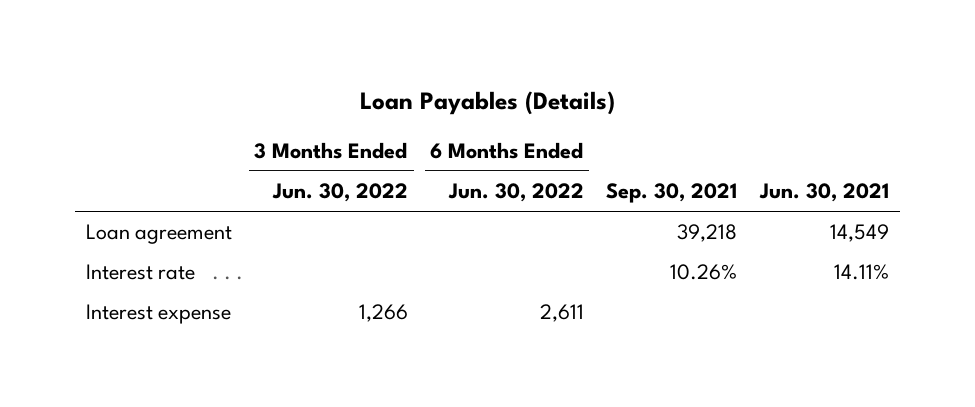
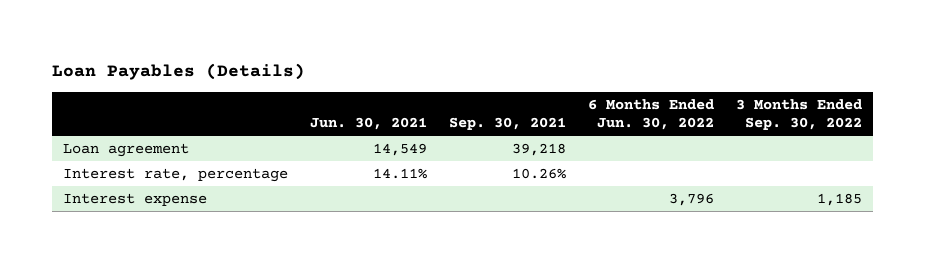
- | 3 Months Ended Jun. 30, 2022 | 6 Months Ended Jun. 30, 2022 | Sep. 30, 2021 | Jun. 30, 2021
+ | Jun. 30, 2021 | Sep. 30, 2021 | 6 Months Ended Jun. 30, 2022 | 3 Months Ended Sep. 30, 2022
- Interest rate | | | 10.26% | 14.11%
- Interest expense | 1,266 | 2,611 | |
+ Interest rate, percentage | 14.11% | 10.26% | |
+ Interest expense | | | 3,796 | 1,185

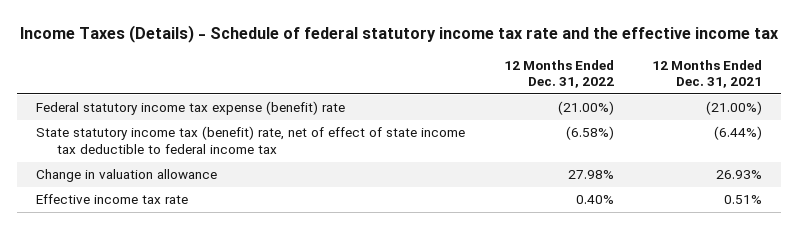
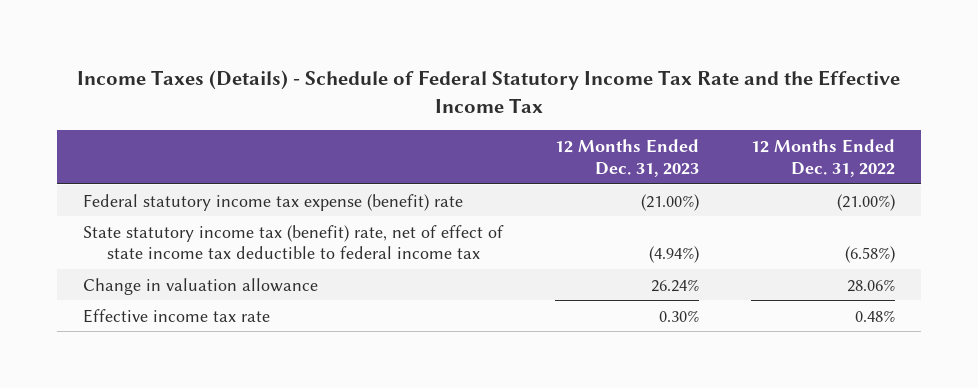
- Income Taxes (Details) - Schedule of federal statutory income tax rate and the effective income tax
+ Income Taxes (Details) - Schedule of Federal Statutory Income Tax Rate and the Effective Income Tax
- | 12 Months Ended Dec. 31, 2022 | 12 Months Ended Dec. 31, 2021
+ | 12 Months Ended Dec. 31, 2023 | 12 Months Ended Dec. 31, 2022
- Change in valuation allowance | 27.98% | 26.93%
- Effective income tax rate | 0.40% | 0.51%
+ Change in valuation allowance | 26.24% | 28.06%
+ Effective income tax rate | 0.30% | 0.48%

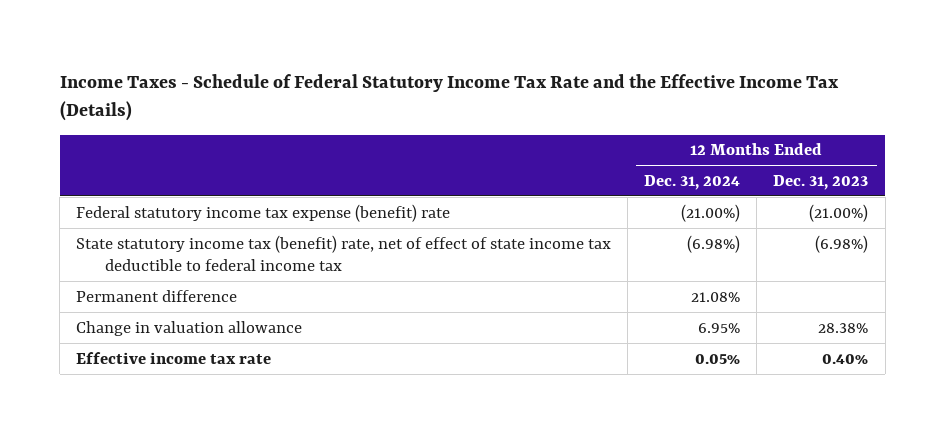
- Income Taxes (Details) - Schedule of Federal Statutory Income Tax Rate and the Effective Income Tax
+ Income Taxes - Schedule of Federal Statutory Income Tax Rate and the Effective Income Tax (Details)
- | 12 Months Ended Dec. 31, 2023 | 12 Months Ended Dec. 31, 2022
+ | 12 Months Ended Dec. 31, 2024 | 12 Months Ended Dec. 31, 2023
- State statutory income tax (benefit) rate, net of effect of state income tax deductible to federal income tax | (4.94%) | (6.58%)
- Change in valuation allowance | 26.24% | 28.06%
- Effective income tax rate | 0.30% | 0.48%
+ State statutory income tax (benefit) rate, net of effect of state income tax deductible to federal income tax | (6.98%) | (6.98%)
+ Permanent difference | 21.08% |
+ Change in valuation allowance | 6.95% | 28.38%
+ Effective income tax rate | 0.05% | 0.40%

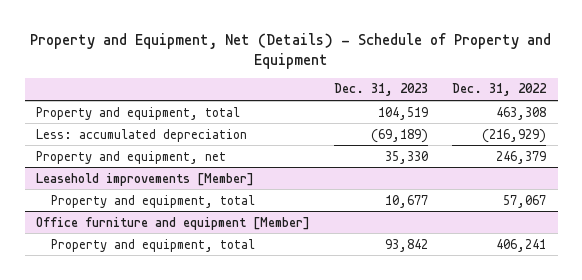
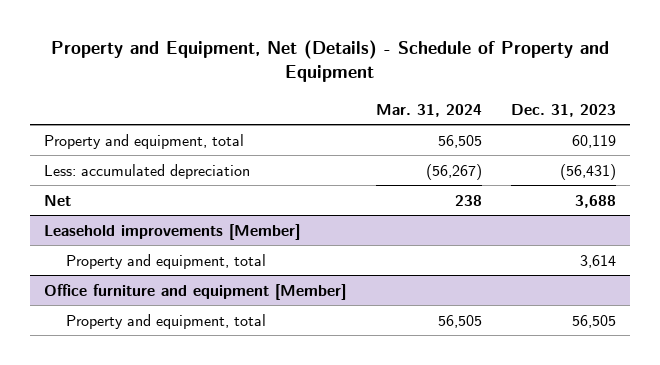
- | Dec. 31, 2023 | Dec. 31, 2022
+ | Mar. 31, 2024 | Dec. 31, 2023
- Property and equipment, total | 104,519 | 463,308
- Less: accumulated depreciation | (69,189) | (216,929)
- Property and equipment, net | 35,330 | 246,379
+ Property and equipment, total | 56,505 | 60,119
+ Less: accumulated depreciation | (56,267) | (56,431)
+ Net | 238 | 3,688
@ Leasehold improvements [Member]
- Property and equipment, total | 10,677 | 57,067
+ Property and equipment, total | | 3,614
@ Office furniture and equipment [Member]
- Property and equipment, total | 93,842 | 406,241
+ Property and equipment, total | 56,505 | 56,505

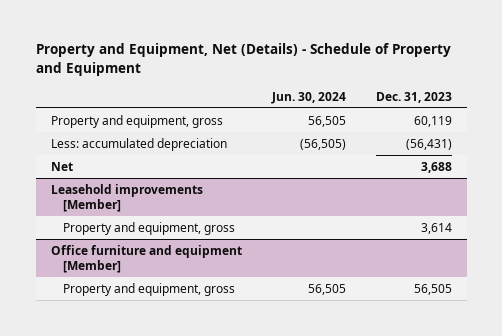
- | Mar. 31, 2024 | Dec. 31, 2023
+ | Jun. 30, 2024 | Dec. 31, 2023
- Property and equipment, total | 56,505 | 60,119
+ Property and equipment, gross | 56,505 | 60,119
@ Leasehold improvements [Member]
- Property and equipment, total | | 3,614
+ Property and equipment, gross | | 3,614
@ Office furniture and equipment [Member]
- Property and equipment, total | 56,505 | 56,505
+ Property and equipment, gross | 56,505 | 56,505

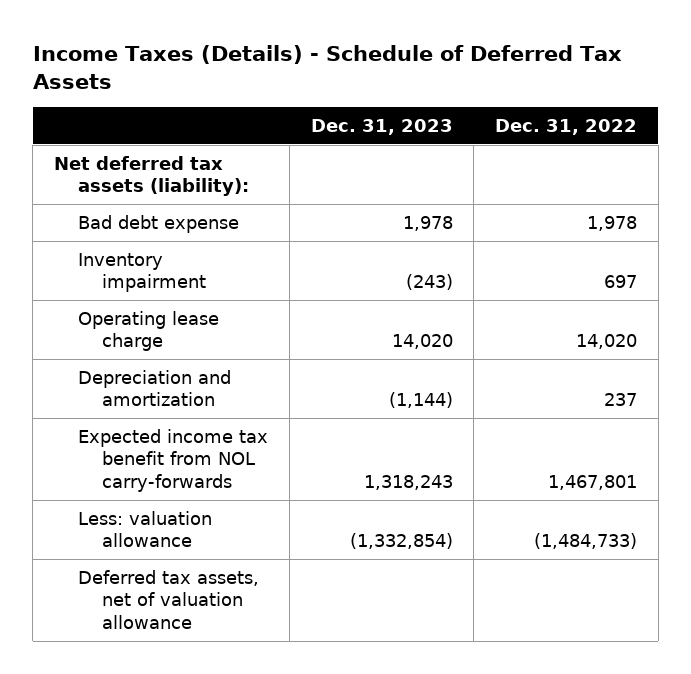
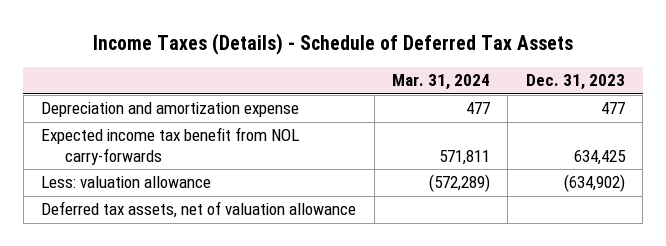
- | Dec. 31, 2023 | Dec. 31, 2022
+ | Mar. 31, 2024 | Dec. 31, 2023
- Net deferred tax assets (liability):
- Bad debt expense | 1,978 | 1,978
- Inventory impairment | (243) | 697
- Operating lease charge | 14,020 | 14,020
- Depreciation and amortization | (1,144) | 237
- Expected income tax benefit from NOL carry-forwards | 1,318,243 | 1,467,801
- Less: valuation allowance | (1,332,854) | (1,484,733)
+ Depreciation and amortization expense | 477 | 477
+ Expected income tax benefit from NOL carry-forwards | 571,811 | 634,425
+ Less: valuation allowance | (572,289) | (634,902)

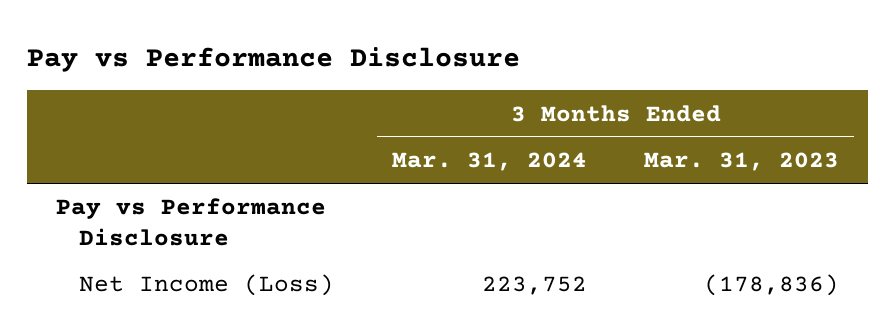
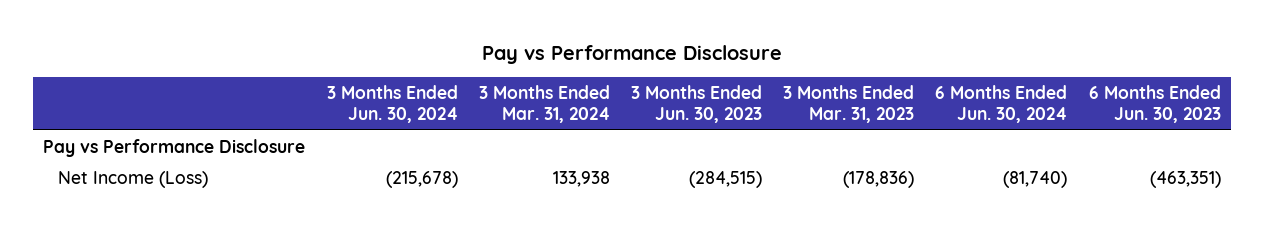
- | 3 Months Ended Mar. 31, 2024 | 3 Months Ended Mar. 31, 2023
+ | 3 Months Ended Jun. 30, 2024 | 3 Months Ended Mar. 31, 2024 | 3 Months Ended Jun. 30, 2023 | 3 Months Ended Mar. 31, 2023 | 6 Months Ended Jun. 30, 2024 | 6 Months Ended Jun. 30, 2023
- Net Income (Loss) | 223,752 | (178,836)
+ Net Income (Loss) | (215,678) | 133,938 | (284,515) | (178,836) | (81,740) | (463,351)

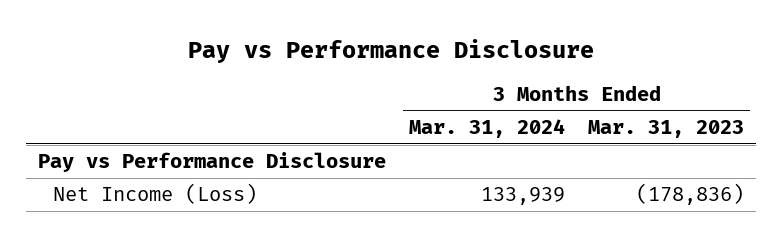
- | 3 Months Ended Jun. 30, 2024 | 3 Months Ended Mar. 31, 2024 | 3 Months Ended Jun. 30, 2023 | 3 Months Ended Mar. 31, 2023 | 6 Months Ended Jun. 30, 2024 | 6 Months Ended Jun. 30, 2023
+ | 3 Months Ended Mar. 31, 2024 | 3 Months Ended Mar. 31, 2023
- Net Income (Loss) | (215,678) | 133,938 | (284,515) | (178,836) | (81,740) | (463,351)
+ Net Income (Loss) | 133,939 | (178,836)

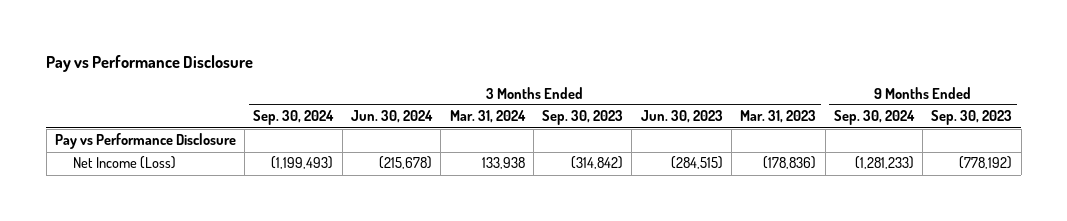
- | 3 Months Ended Mar. 31, 2024 | 3 Months Ended Mar. 31, 2023
+ | 3 Months Ended Sep. 30, 2024 | 3 Months Ended Jun. 30, 2024 | 3 Months Ended Mar. 31, 2024 | 3 Months Ended Sep. 30, 2023 | 3 Months Ended Jun. 30, 2023 | 3 Months Ended Mar. 31, 2023 | 9 Months Ended Sep. 30, 2024 | 9 Months Ended Sep. 30, 2023
- Net Income (Loss) | 133,939 | (178,836)
+ Net Income (Loss) | (1,199,493) | (215,678) | 133,938 | (314,842) | (284,515) | (178,836) | (1,281,233) | (778,192)

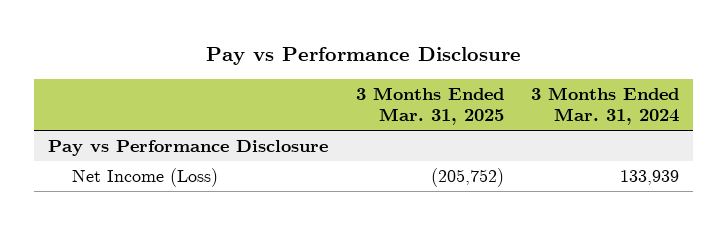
- | 3 Months Ended Sep. 30, 2024 | 3 Months Ended Jun. 30, 2024 | 3 Months Ended Mar. 31, 2024 | 3 Months Ended Sep. 30, 2023 | 3 Months Ended Jun. 30, 2023 | 3 Months Ended Mar. 31, 2023 | 9 Months Ended Sep. 30, 2024 | 9 Months Ended Sep. 30, 2023
+ | 3 Months Ended Mar. 31, 2025 | 3 Months Ended Mar. 31, 2024
- Net Income (Loss) | (1,199,493) | (215,678) | 133,938 | (314,842) | (284,515) | (178,836) | (1,281,233) | (778,192)
+ Net Income (Loss) | (205,752) | 133,939

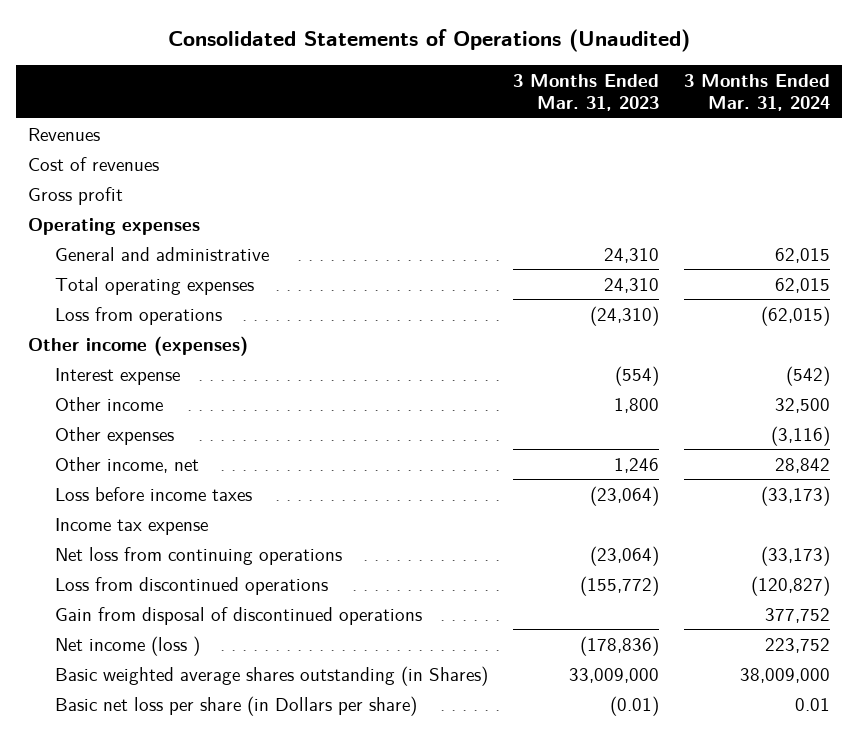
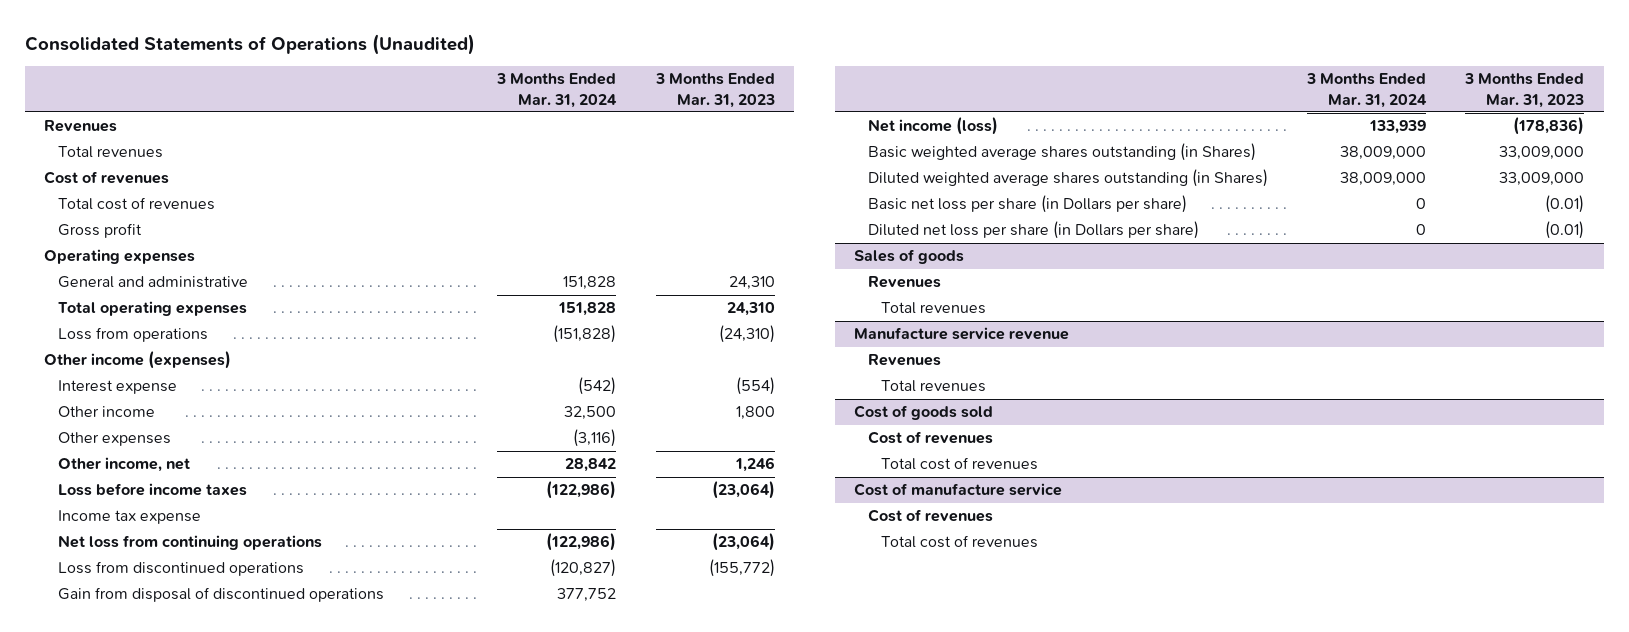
- | 3 Months Ended Mar. 31, 2023 | 3 Months Ended Mar. 31, 2024
+ | 3 Months Ended Mar. 31, 2024 | 3 Months Ended Mar. 31, 2023
+ Total revenues
+ Total cost of revenues
- General and administrative | 24,310 | 62,015
- Total operating expenses | 24,310 | 62,015
- Loss from operations | (24,310) | (62,015)
+ General and administrative | 151,828 | 24,310
+ Total operating expenses | 151,828 | 24,310
+ Loss from operations | (151,828) | (24,310)
- Loss before income taxes | (23,064) | (33,173)
+ Loss before income taxes | (122,986) | (23,064)
- Net loss from continuing operations | (23,064) | (33,173)
+ Net loss from continuing operations | (122,986) | (23,064)
- Net income (loss ) | (178,836) | 223,752
+ Net income (loss) | 133,939 | (178,836)
- Basic net loss per share (in Dollars per share) | (0.01) | 0.01
+ Diluted weighted average shares outstanding (in Shares) | 38,009,000 | 33,009,000
+ Basic net loss per share (in Dollars per share) | 0 | (0.01)
+ Diluted net loss per share (in Dollars per share) | 0 | (0.01)
+ Sales of goods
+ Revenues
+ Total revenues
+ Manufacture service revenue
+ Revenues
+ Total revenues
+ Cost of goods sold
+ Cost of revenues
+ Total cost of revenues
+ Cost of manufacture service
+ Cost of revenues
+ Total cost of revenues

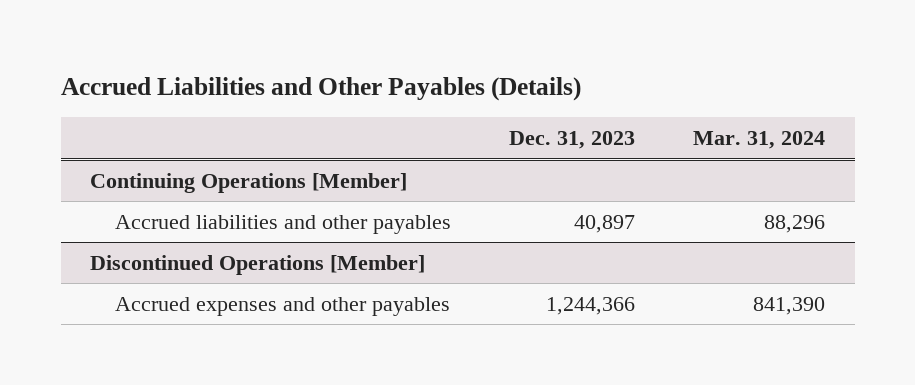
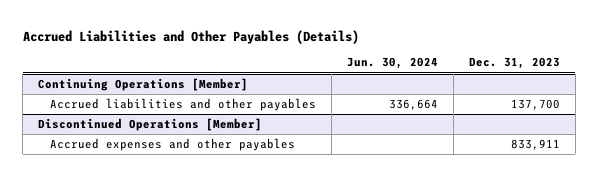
- | Dec. 31, 2023 | Mar. 31, 2024
+ | Jun. 30, 2024 | Dec. 31, 2023
@ Continuing Operations [Member]
- Accrued liabilities and other payables | 40,897 | 88,296
+ Accrued liabilities and other payables | 336,664 | 137,700
@ Discontinued Operations [Member]
- Accrued expenses and other payables | 1,244,366 | 841,390
+ Accrued expenses and other payables | | 833,911

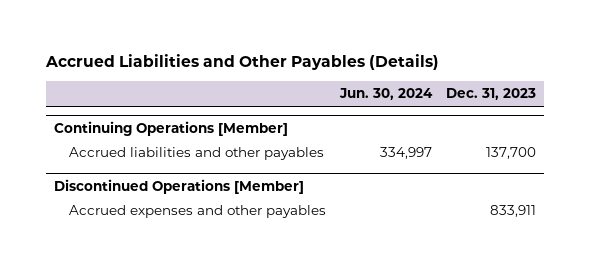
@ Continuing Operations [Member]
- Accrued liabilities and other payables | 336,664 | 137,700
+ Accrued liabilities and other payables | 334,997 | 137,700

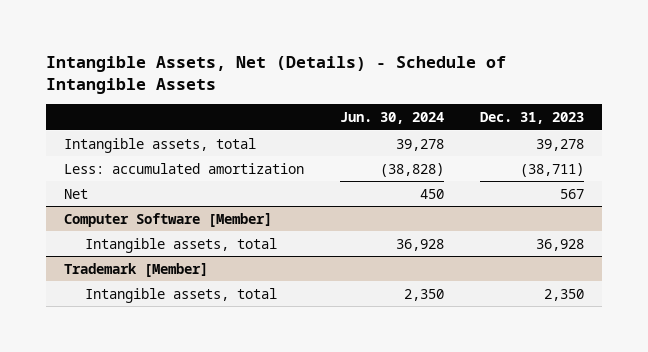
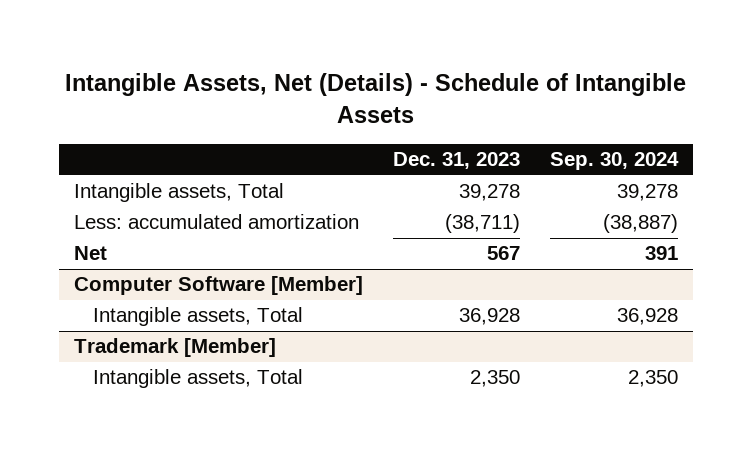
- | Jun. 30, 2024 | Dec. 31, 2023
+ | Dec. 31, 2023 | Sep. 30, 2024
- Intangible assets, total | 39,278 | 39,278
+ Intangible assets, Total | 39,278 | 39,278
@ Computer Software [Member]
- Intangible assets, total | 36,928 | 36,928
+ Intangible assets, Total | 36,928 | 36,928
@ Trademark [Member]
- Intangible assets, total | 2,350 | 2,350
+ Intangible assets, Total | 2,350 | 2,350

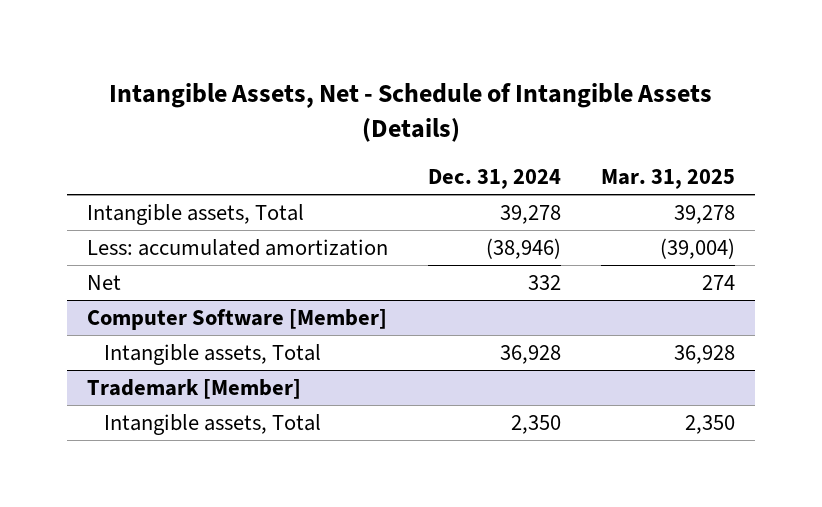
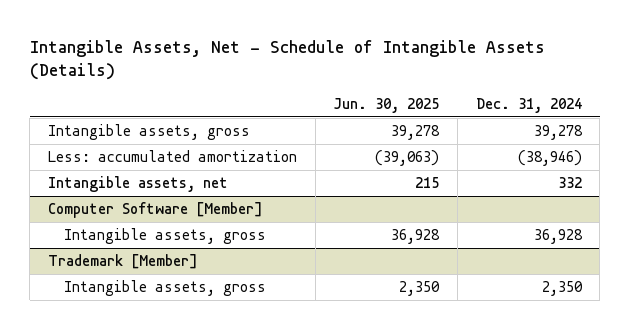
- | Dec. 31, 2024 | Mar. 31, 2025
+ | Jun. 30, 2025 | Dec. 31, 2024
- Intangible assets, Total | 39,278 | 39,278
+ Intangible assets, gross | 39,278 | 39,278
- Net | 332 | 274
+ Intangible assets, net | 215 | 332
@ Computer Software [Member]
- Intangible assets, Total | 36,928 | 36,928
+ Intangible assets, gross | 36,928 | 36,928
@ Trademark [Member]
- Intangible assets, Total | 2,350 | 2,350
+ Intangible assets, gross | 2,350 | 2,350

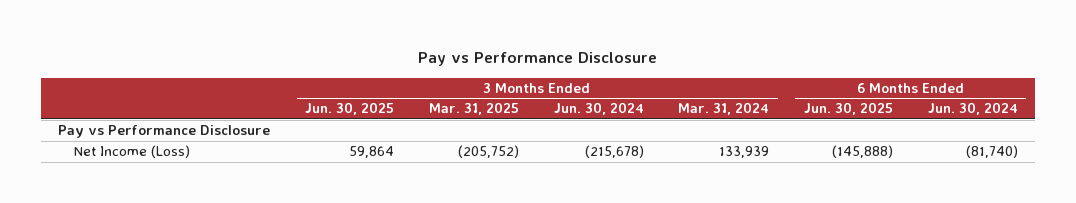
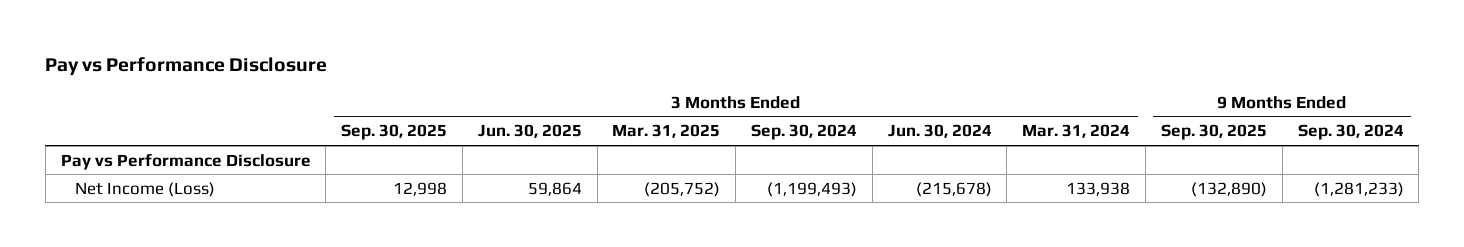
- | 3 Months Ended Jun. 30, 2025 | 3 Months Ended Mar. 31, 2025 | 3 Months Ended Jun. 30, 2024 | 3 Months Ended Mar. 31, 2024 | 6 Months Ended Jun. 30, 2025 | 6 Months Ended Jun. 30, 2024
+ | 3 Months Ended Sep. 30, 2025 | 3 Months Ended Jun. 30, 2025 | 3 Months Ended Mar. 31, 2025 | 3 Months Ended Sep. 30, 2024 | 3 Months Ended Jun. 30, 2024 | 3 Months Ended Mar. 31, 2024 | 9 Months Ended Sep. 30, 2025 | 9 Months Ended Sep. 30, 2024
- Net Income (Loss) | 59,864 | (205,752) | (215,678) | 133,939 | (145,888) | (81,740)
+ Net Income (Loss) | 12,998 | 59,864 | (205,752) | (1,199,493) | (215,678) | 133,938 | (132,890) | (1,281,233)

